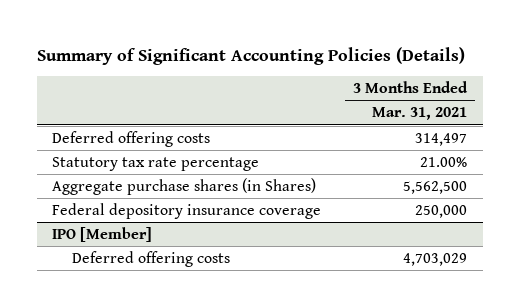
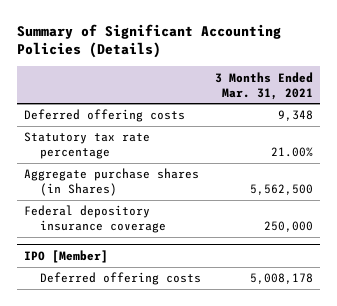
- Deferred offering costs | 314,497
+ Deferred offering costs | 9,348
@ IPO [Member]
- Deferred offering costs | 4,703,029
+ Deferred offering costs | 5,008,178

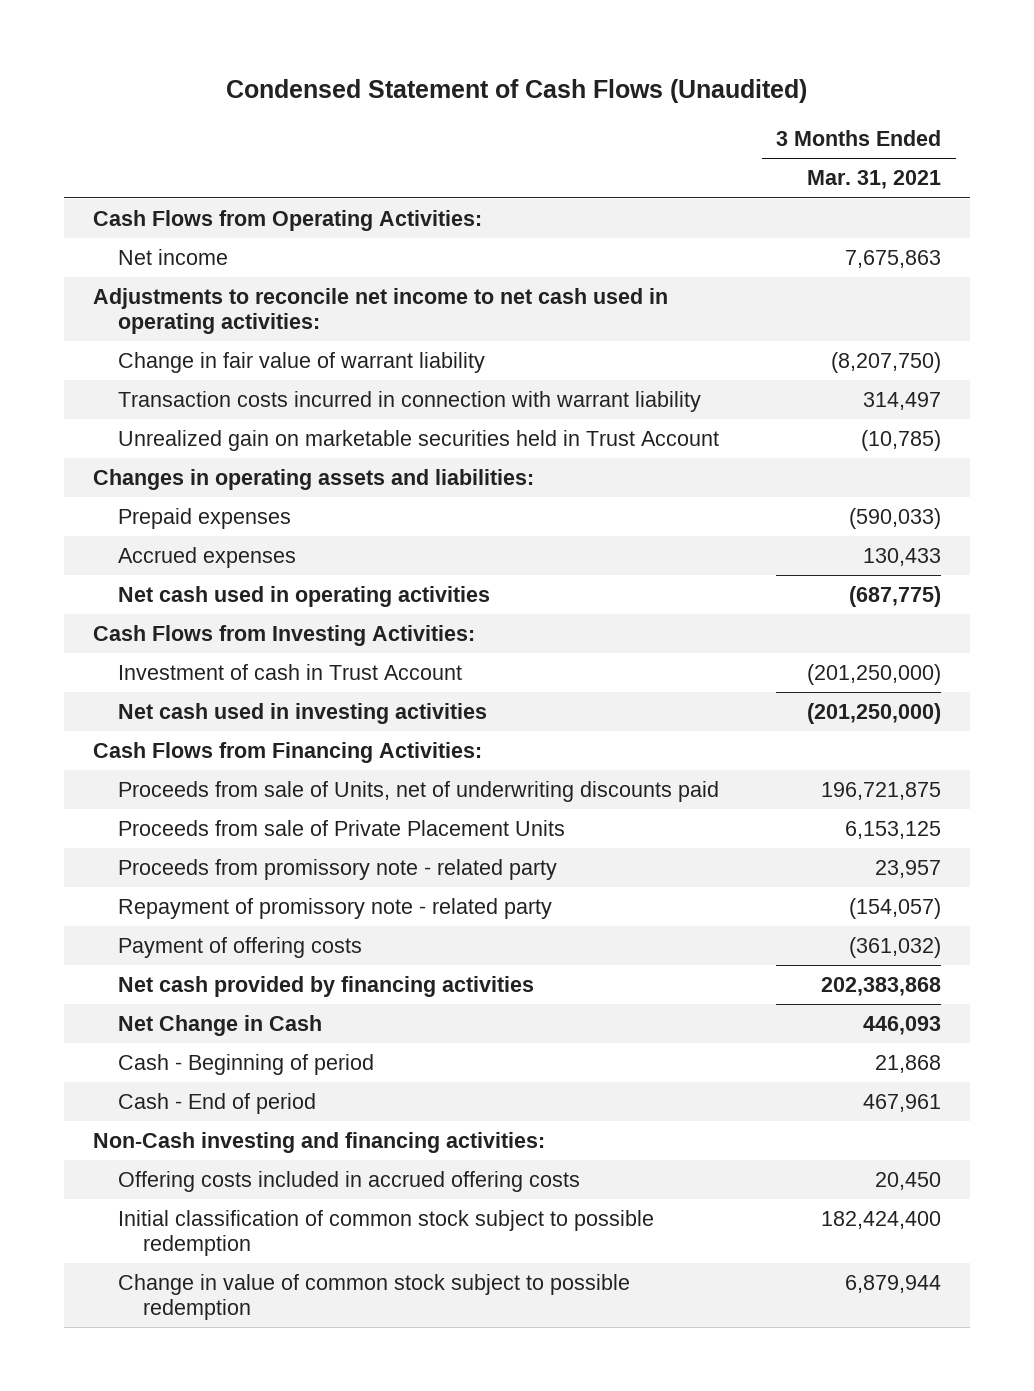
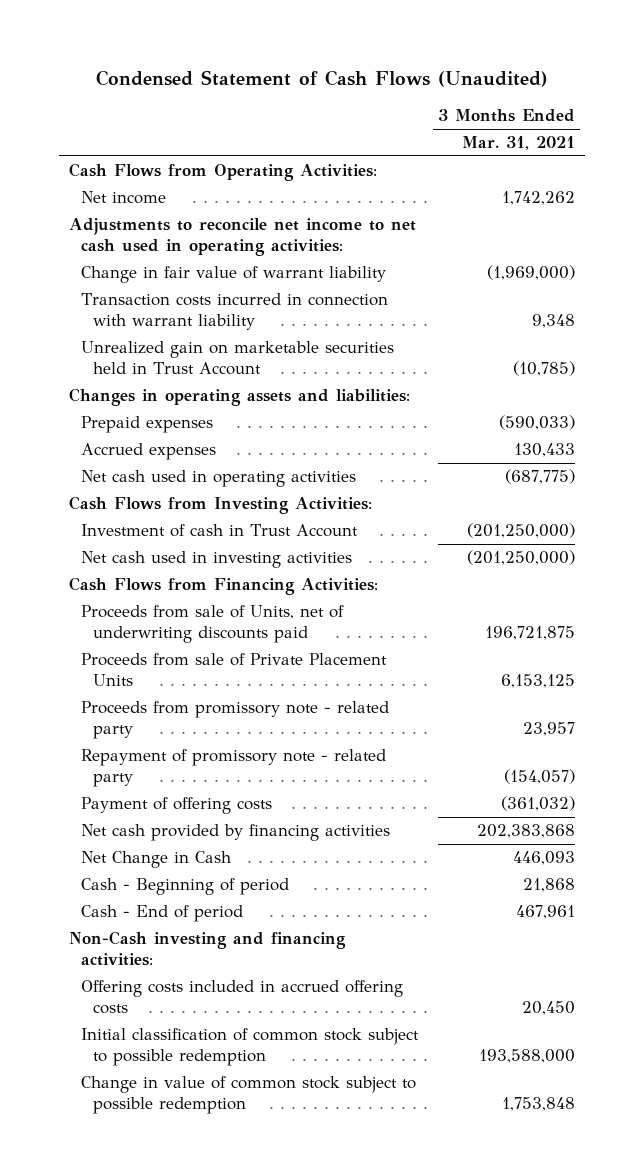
- Net income | 7,675,863
+ Net income | 1,742,262
- Change in fair value of warrant liability | (8,207,750)
- Transaction costs incurred in connection with warrant liability | 314,497
+ Change in fair value of warrant liability | (1,969,000)
+ Transaction costs incurred in connection with warrant liability | 9,348
- Initial classification of common stock subject to possible redemption | 182,424,400
- Change in value of common stock subject to possible redemption | 6,879,944
+ Initial classification of common stock subject to possible redemption | 193,588,000
+ Change in value of common stock subject to possible redemption | 1,753,848

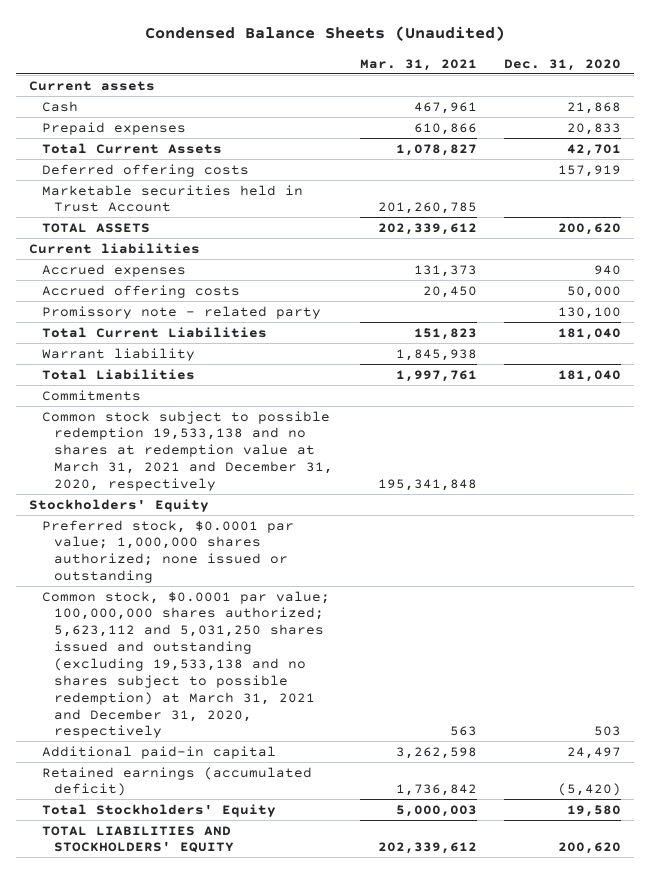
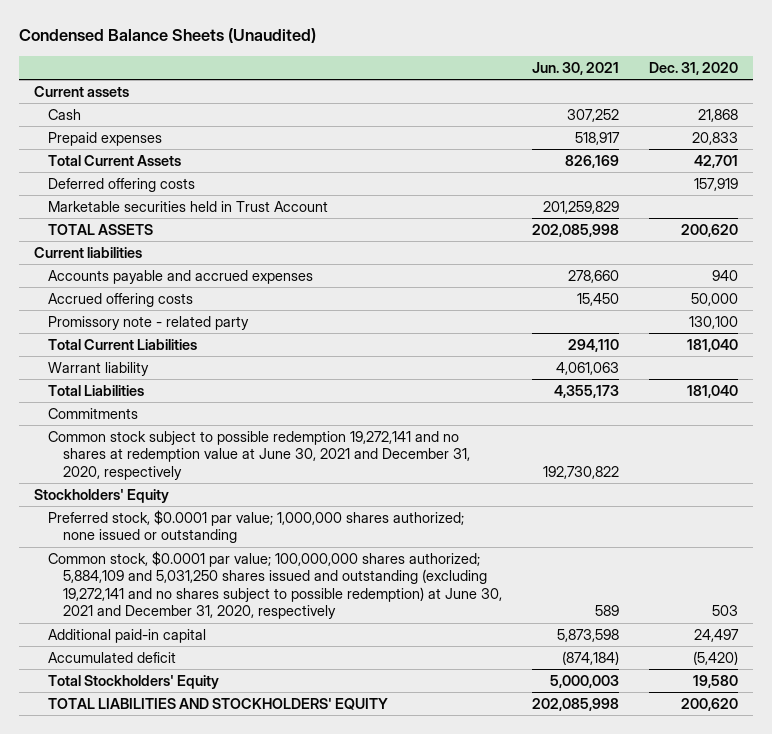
- | Mar. 31, 2021 | Dec. 31, 2020
+ | Jun. 30, 2021 | Dec. 31, 2020
- Accrued expenses | 131,373 | 940
+ Accounts payable and accrued expenses | 278,660 | 940
- Common stock subject to possible redemption 19,533,138 and no shares at redemption value at March 31, 2021 and December 31, 2020, respectively | 195,341,848 |
+ Common stock subject to possible redemption 19,272,141 and no shares at redemption value at June 30, 2021 and December 31, 2020, respectively | 192,730,822 |
- Common stock, $0.0001 par value; 100,000,000 shares authorized; 5,623,112 and 5,031,250 shares issued and outstanding (excluding 19,533,138 and no shares subject to possible redemption) at March 31, 2021 and December 31, 2020, respectively | 563 | 503
+ Common stock, $0.0001 par value; 100,000,000 shares authorized; 5,884,109 and 5,031,250 shares issued and outstanding (excluding 19,272,141 and no shares subject to possible redemption) at June 30, 2021 and December 31, 2020, respectively | 589 | 503
- Retained earnings (accumulated deficit) | 1,736,842 | (5,420)
+ Accumulated deficit | (874,184) | (5,420)

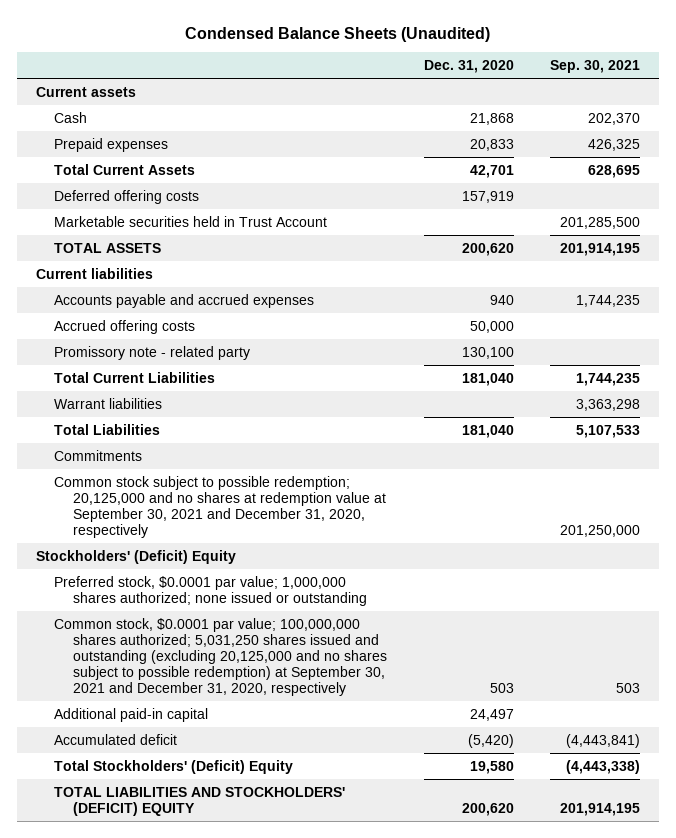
- | Jun. 30, 2021 | Dec. 31, 2020
+ | Dec. 31, 2020 | Sep. 30, 2021
- Warrant liability | 4,061,063 |
+ Warrant liabilities | | 3,363,298
- Common stock subject to possible redemption 19,272,141 and no shares at redemption value at June 30, 2021 and December 31, 2020, respectively | 192,730,822 |
- Stockholders' Equity
+ Common stock subject to possible redemption; 20,125,000 and no shares at redemption value at September 30, 2021 and December 31, 2020, respectively | | 201,250,000
+ Stockholders' (Deficit) Equity
- Common stock, $0.0001 par value; 100,000,000 shares authorized; 5,884,109 and 5,031,250 shares issued and outstanding (excluding 19,272,141 and no shares subject to possible redemption) at June 30, 2021 and December 31, 2020, respectively | 589 | 503
+ Common stock, $0.0001 par value; 100,000,000 shares authorized; 5,031,250 shares issued and outstanding (excluding 20,125,000 and no shares subject to possible redemption) at September 30, 2021 and December 31, 2020, respectively | 503 | 503
- Total Stockholders' Equity | 5,000,003 | 19,580
- TOTAL LIABILITIES AND STOCKHOLDERS' EQUITY | 202,085,998 | 200,620
+ Total Stockholders' (Deficit) Equity | 19,580 | (4,443,338)
+ TOTAL LIABILITIES AND STOCKHOLDERS' (DEFICIT) EQUITY | 200,620 | 201,914,195

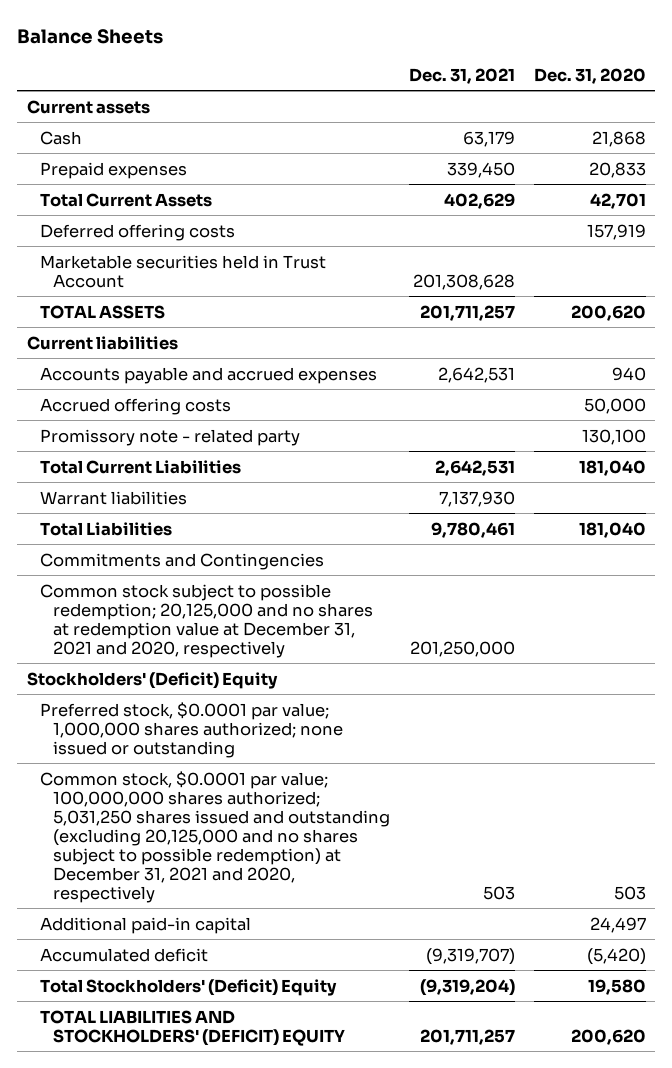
- Condensed Balance Sheets (Unaudited)
+ Balance Sheets
- | Dec. 31, 2020 | Sep. 30, 2021
+ | Dec. 31, 2021 | Dec. 31, 2020
- Commitments
- Common stock subject to possible redemption; 20,125,000 and no shares at redemption value at September 30, 2021 and December 31, 2020, respectively | | 201,250,000
+ Commitments and Contingencies
+ Common stock subject to possible redemption; 20,125,000 and no shares at redemption value at December 31, 2021 and 2020, respectively | 201,250,000 |
- Common stock, $0.0001 par value; 100,000,000 shares authorized; 5,031,250 shares issued and outstanding (excluding 20,125,000 and no shares subject to possible redemption) at September 30, 2021 and December 31, 2020, respectively | 503 | 503
+ Common stock, $0.0001 par value; 100,000,000 shares authorized; 5,031,250 shares issued and outstanding (excluding 20,125,000 and no shares subject to possible redemption) at December 31, 2021 and 2020, respectively | 503 | 503

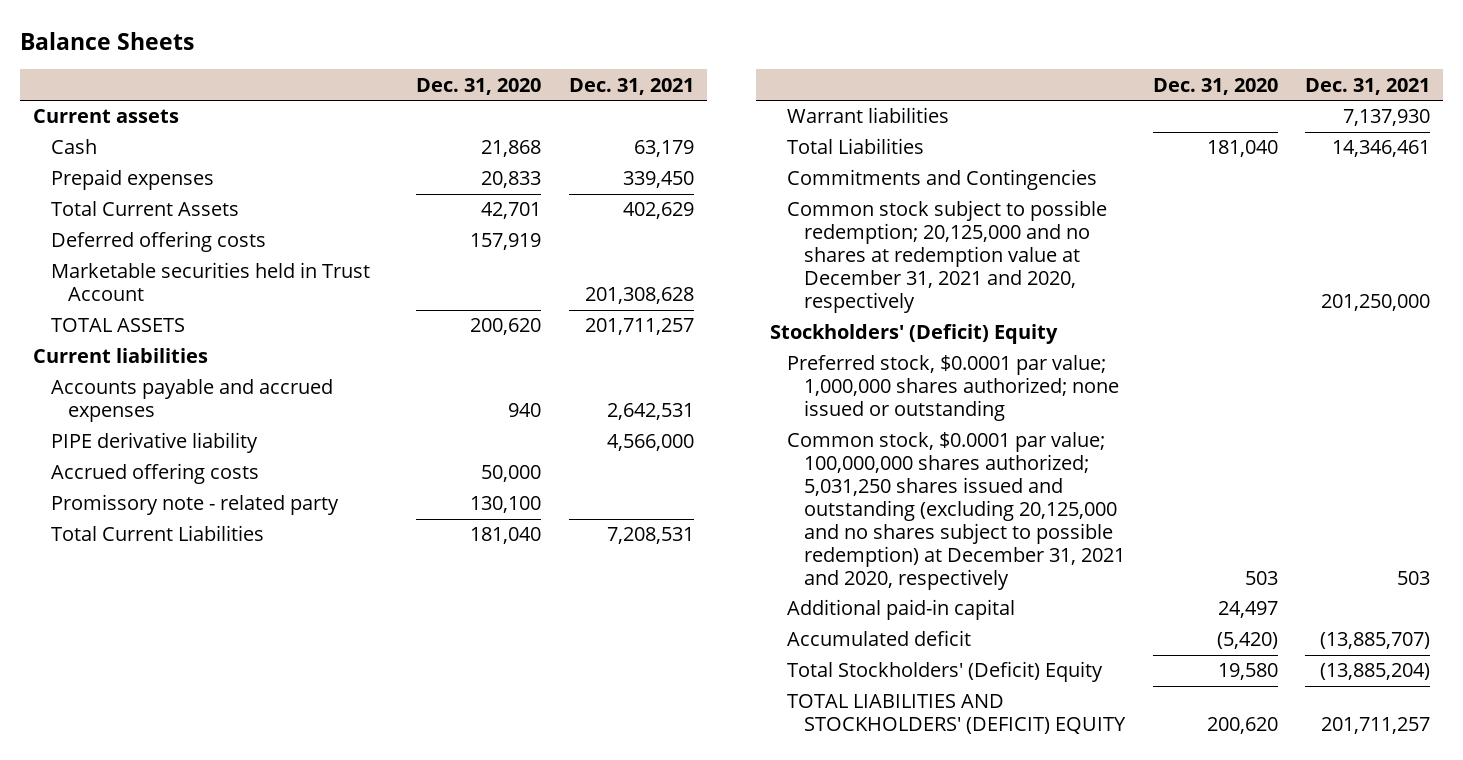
- | Dec. 31, 2021 | Dec. 31, 2020
+ | Dec. 31, 2020 | Dec. 31, 2021
+ PIPE derivative liability | | 4,566,000
- Total Current Liabilities | 2,642,531 | 181,040
+ Total Current Liabilities | 181,040 | 7,208,531
- Total Liabilities | 9,780,461 | 181,040
+ Total Liabilities | 181,040 | 14,346,461
- Accumulated deficit | (9,319,707) | (5,420)
- Total Stockholders' (Deficit) Equity | (9,319,204) | 19,580
+ Accumulated deficit | (5,420) | (13,885,707)
+ Total Stockholders' (Deficit) Equity | 19,580 | (13,885,204)

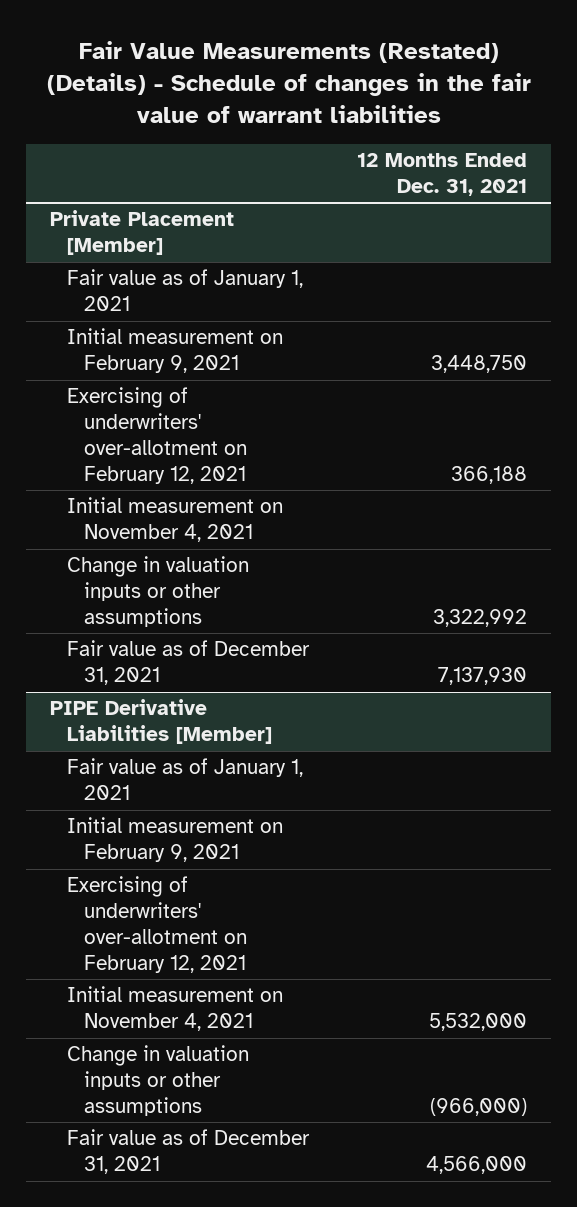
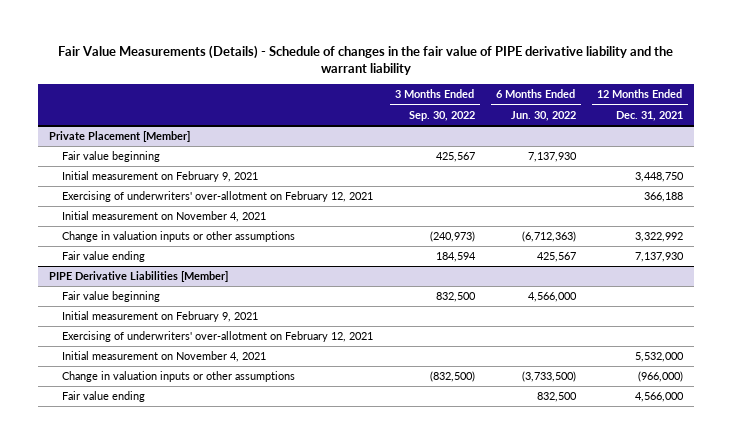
- Fair Value Measurements (Restated) (Details) - Schedule of changes in the fair value of warrant liabilities
+ Fair Value Measurements (Details) - Schedule of changes in the fair value of PIPE derivative liability and the warrant liability
- | 12 Months Ended Dec. 31, 2021
+ | 3 Months Ended Sep. 30, 2022 | 6 Months Ended Jun. 30, 2022 | 12 Months Ended Dec. 31, 2021
@ Private Placement [Member]
- Fair value as of January 1, 2021
+ Fair value beginning | 425,567 | 7,137,930 |
- Fair value as of December 31, 2021 | 7,137,930
+ Fair value ending | 184,594 | 425,567 | 7,137,930
@ PIPE Derivative Liabilities [Member]
- Fair value as of January 1, 2021
+ Fair value beginning | 832,500 | 4,566,000 |
- Fair value as of December 31, 2021 | 4,566,000
+ Fair value ending | | 832,500 | 4,566,000

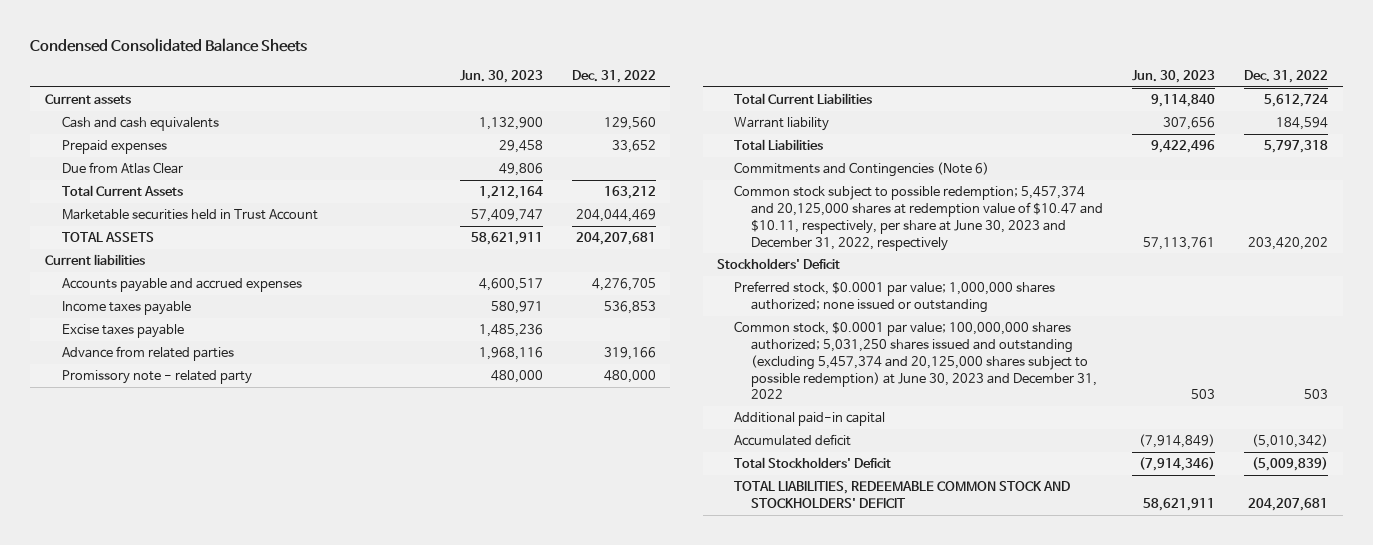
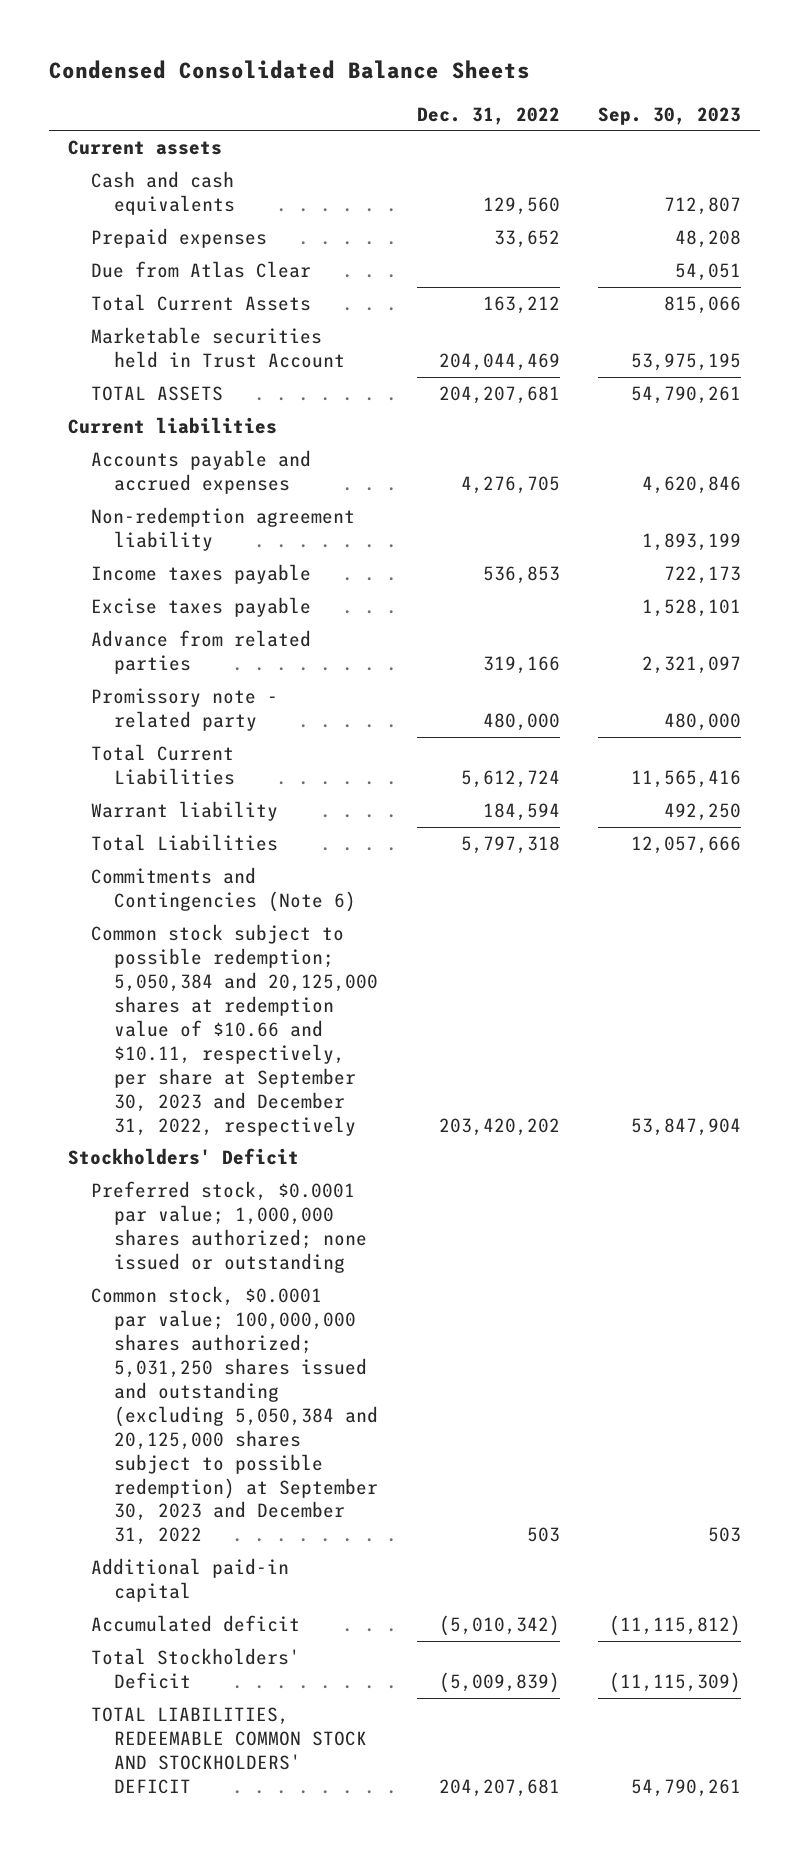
- | Jun. 30, 2023 | Dec. 31, 2022
+ | Dec. 31, 2022 | Sep. 30, 2023
+ Non-redemption agreement liability | | 1,893,199
- Common stock subject to possible redemption; 5,457,374 and 20,125,000 shares at redemption value of $10.47 and $10.11, respectively, per share at June 30, 2023 and December 31, 2022, respectively | 57,113,761 | 203,420,202
+ Common stock subject to possible redemption; 5,050,384 and 20,125,000 shares at redemption value of $10.66 and $10.11, respectively, per share at September 30, 2023 and December 31, 2022, respectively | 203,420,202 | 53,847,904
- Common stock, $0.0001 par value; 100,000,000 shares authorized; 5,031,250 shares issued and outstanding (excluding 5,457,374 and 20,125,000 shares subject to possible redemption) at June 30, 2023 and December 31, 2022 | 503 | 503
+ Common stock, $0.0001 par value; 100,000,000 shares authorized; 5,031,250 shares issued and outstanding (excluding 5,050,384 and 20,125,000 shares subject to possible redemption) at September 30, 2023 and December 31, 2022 | 503 | 503

